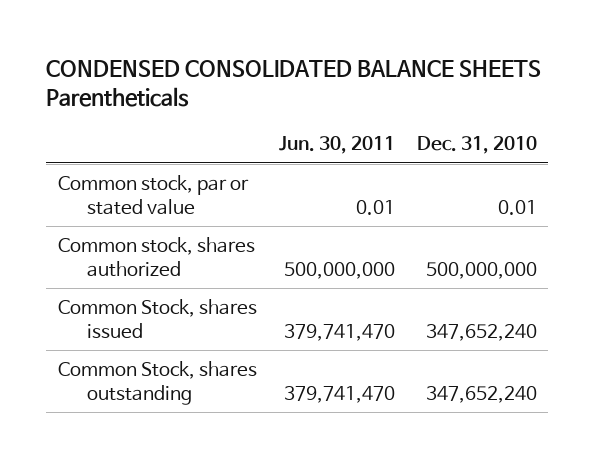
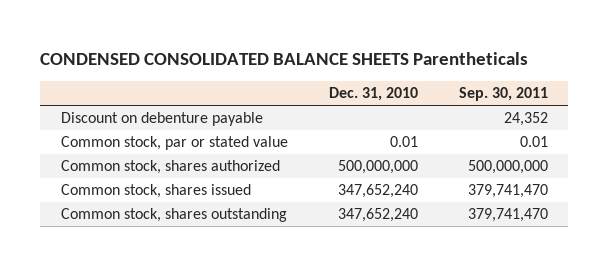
- | Jun. 30, 2011 | Dec. 31, 2010
+ | Dec. 31, 2010 | Sep. 30, 2011
+ Discount on debenture payable | | 24,352
- Common Stock, shares issued | 379,741,470 | 347,652,240
- Common Stock, shares outstanding | 379,741,470 | 347,652,240
+ Common stock, shares issued | 347,652,240 | 379,741,470
+ Common stock, shares outstanding | 347,652,240 | 379,741,470

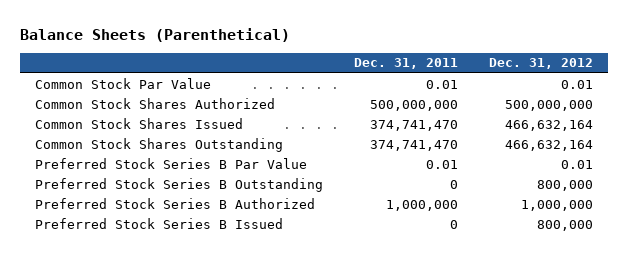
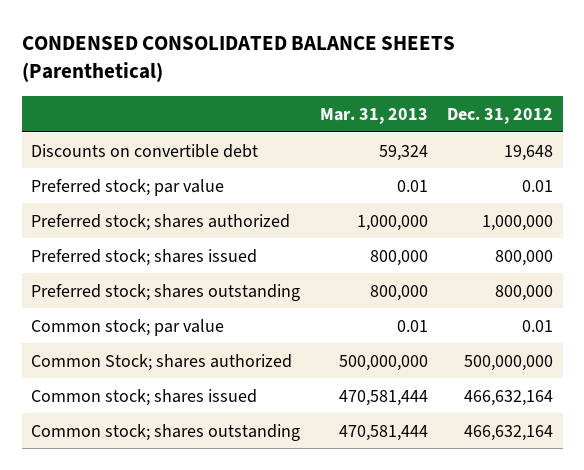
- Balance Sheets (Parenthetical)
+ CONDENSED CONSOLIDATED BALANCE SHEETS (Parenthetical)
- | Dec. 31, 2011 | Dec. 31, 2012
+ | Mar. 31, 2013 | Dec. 31, 2012
- Common Stock Par Value | 0.01 | 0.01
- Common Stock Shares Authorized | 500,000,000 | 500,000,000
- Common Stock Shares Issued | 374,741,470 | 466,632,164
- Common Stock Shares Outstanding | 374,741,470 | 466,632,164
- Preferred Stock Series B Par Value | 0.01 | 0.01
- Preferred Stock Series B Outstanding | 0 | 800,000
- Preferred Stock Series B Authorized | 1,000,000 | 1,000,000
- Preferred Stock Series B Issued | 0 | 800,000
+ Discounts on convertible debt | 59,324 | 19,648
+ Preferred stock; par value | 0.01 | 0.01
+ Preferred stock; shares authorized | 1,000,000 | 1,000,000
+ Preferred stock; shares issued | 800,000 | 800,000
+ Preferred stock; shares outstanding | 800,000 | 800,000
+ Common stock; par value | 0.01 | 0.01
+ Common Stock; shares authorized | 500,000,000 | 500,000,000
+ Common stock; shares issued | 470,581,444 | 466,632,164
+ Common stock; shares outstanding | 470,581,444 | 466,632,164

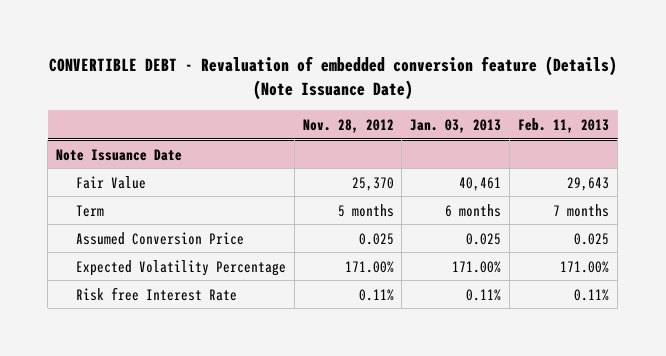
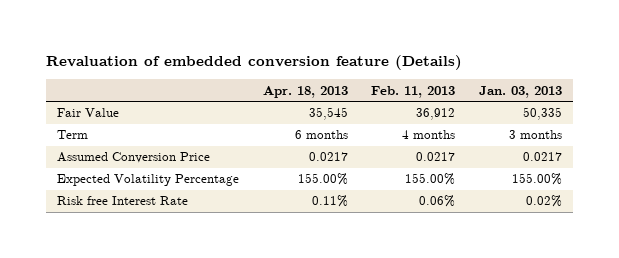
- CONVERTIBLE DEBT - Revaluation of embedded conversion feature (Details) (Note Issuance Date)
+ Revaluation of embedded conversion feature (Details)
- | Nov. 28, 2012 | Jan. 03, 2013 | Feb. 11, 2013
+ | Apr. 18, 2013 | Feb. 11, 2013 | Jan. 03, 2013
- Note Issuance Date
- Fair Value | 25,370 | 40,461 | 29,643
- Term | 5 months | 6 months | 7 months
- Assumed Conversion Price | 0.025 | 0.025 | 0.025
- Expected Volatility Percentage | 171.00% | 171.00% | 171.00%
- Risk free Interest Rate | 0.11% | 0.11% | 0.11%
+ Fair Value | 35,545 | 36,912 | 50,335
+ Term | 6 months | 4 months | 3 months
+ Assumed Conversion Price | 0.0217 | 0.0217 | 0.0217
+ Expected Volatility Percentage | 155.00% | 155.00% | 155.00%
+ Risk free Interest Rate | 0.11% | 0.06% | 0.02%

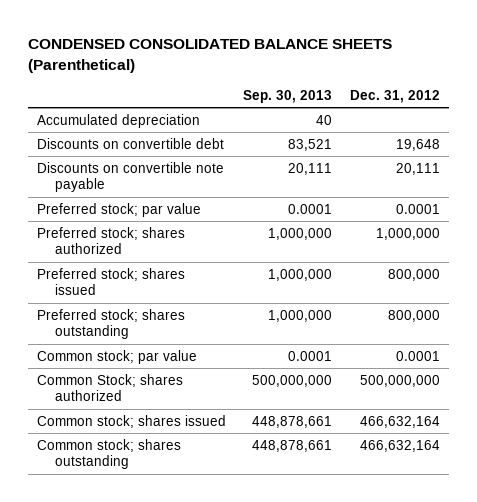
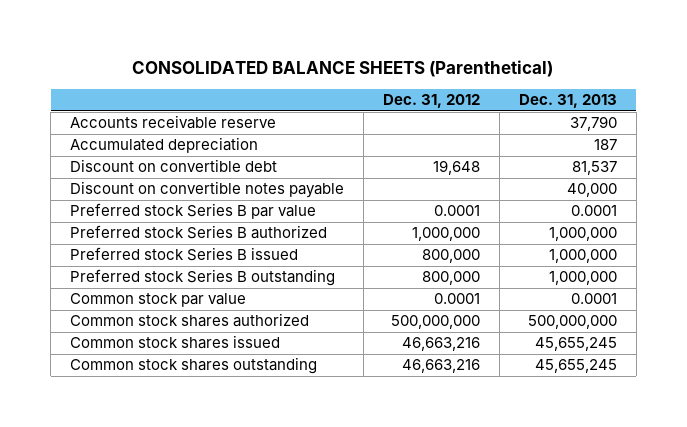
- CONDENSED CONSOLIDATED BALANCE SHEETS (Parenthetical)
+ CONSOLIDATED BALANCE SHEETS (Parenthetical)
- | Sep. 30, 2013 | Dec. 31, 2012
+ | Dec. 31, 2012 | Dec. 31, 2013
+ Accounts receivable reserve | | 37,790
- Discounts on convertible debt | 83,521 | 19,648
- Discounts on convertible note payable | 20,111 | 20,111
- Preferred stock; par value | 0.0001 | 0.0001
- Preferred stock; shares authorized | 1,000,000 | 1,000,000
- Preferred stock; shares issued | 1,000,000 | 800,000
- Preferred stock; shares outstanding | 1,000,000 | 800,000
- Common stock; par value | 0.0001 | 0.0001
- Common Stock; shares authorized | 500,000,000 | 500,000,000
- Common stock; shares issued | 448,878,661 | 466,632,164
- Common stock; shares outstanding | 448,878,661 | 466,632,164
+ Discount on convertible debt | 19,648 | 81,537
+ Discount on convertible notes payable | | 40,000
+ Preferred stock Series B par value | 0.0001 | 0.0001
+ Preferred stock Series B authorized | 1,000,000 | 1,000,000
+ Preferred stock Series B issued | 800,000 | 1,000,000
+ Preferred stock Series B outstanding | 800,000 | 1,000,000
+ Common stock par value | 0.0001 | 0.0001
+ Common stock shares authorized | 500,000,000 | 500,000,000
+ Common stock shares issued | 46,663,216 | 45,655,245
+ Common stock shares outstanding | 46,663,216 | 45,655,245

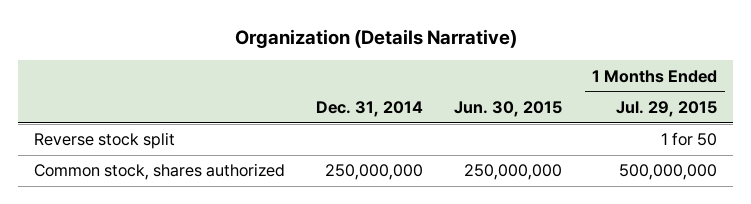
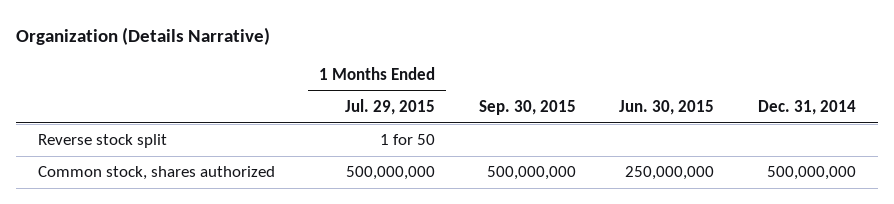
- | Dec. 31, 2014 | Jun. 30, 2015 | 1 Months Ended Jul. 29, 2015
+ | 1 Months Ended Jul. 29, 2015 | Sep. 30, 2015 | Jun. 30, 2015 | Dec. 31, 2014
- Common stock, shares authorized | 250,000,000 | 250,000,000 | 500,000,000
+ Common stock, shares authorized | 500,000,000 | 500,000,000 | 250,000,000 | 500,000,000

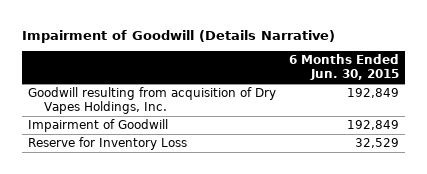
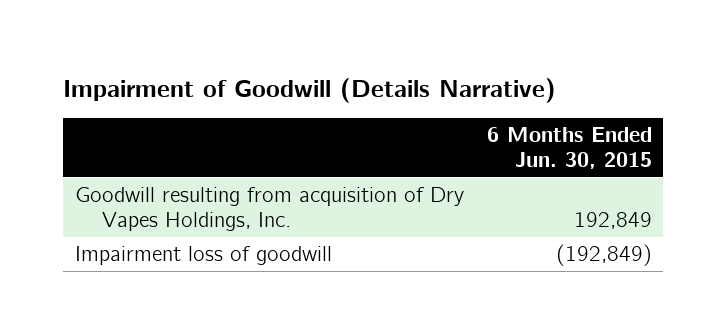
- Impairment of Goodwill | 192,849
- Reserve for Inventory Loss | 32,529
+ Impairment loss of goodwill | (192,849)

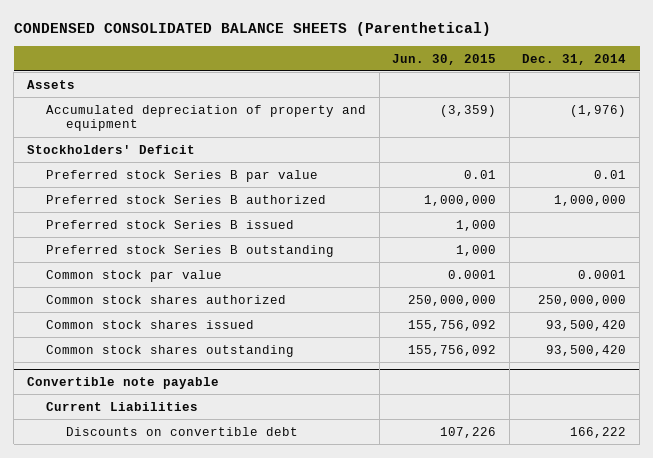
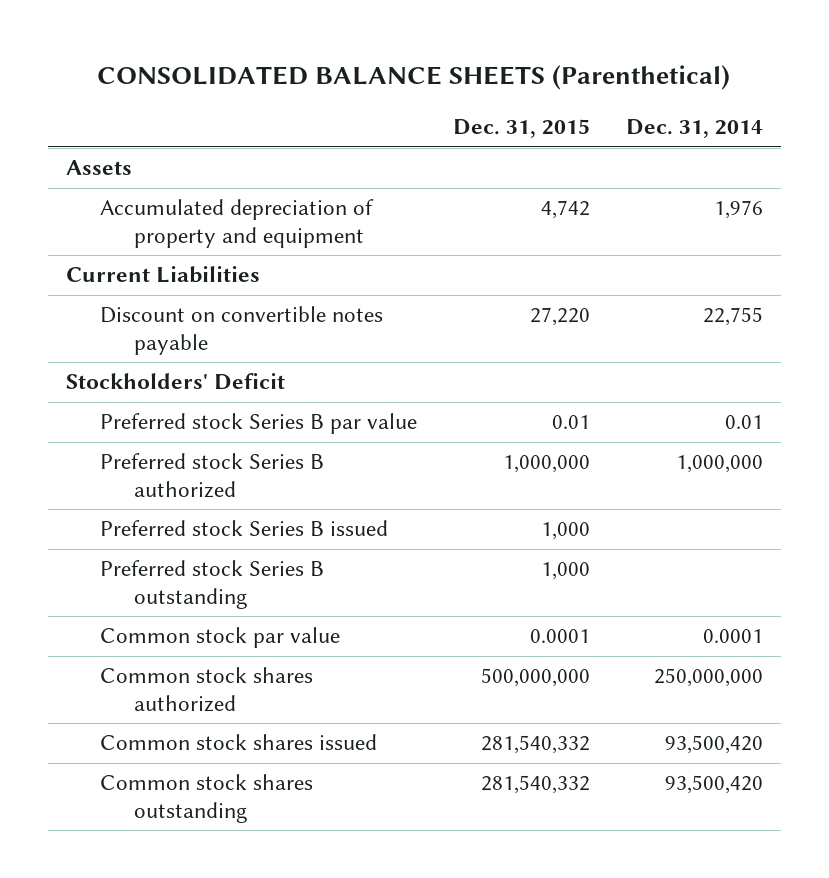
- CONDENSED CONSOLIDATED BALANCE SHEETS (Parenthetical)
+ CONSOLIDATED BALANCE SHEETS (Parenthetical)
- | Jun. 30, 2015 | Dec. 31, 2014
+ | Dec. 31, 2015 | Dec. 31, 2014
- Accumulated depreciation of property and equipment | (3,359) | (1,976)
+ Accumulated depreciation of property and equipment | 4,742 | 1,976
+ Current Liabilities
+ Discount on convertible notes payable | 27,220 | 22,755
- Convertible note payable
- Current Liabilities
- Discounts on convertible debt | 107,226 | 166,222

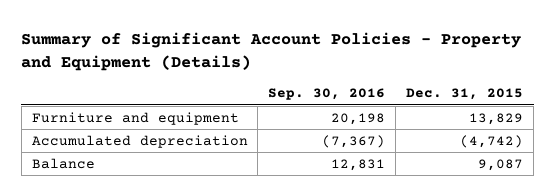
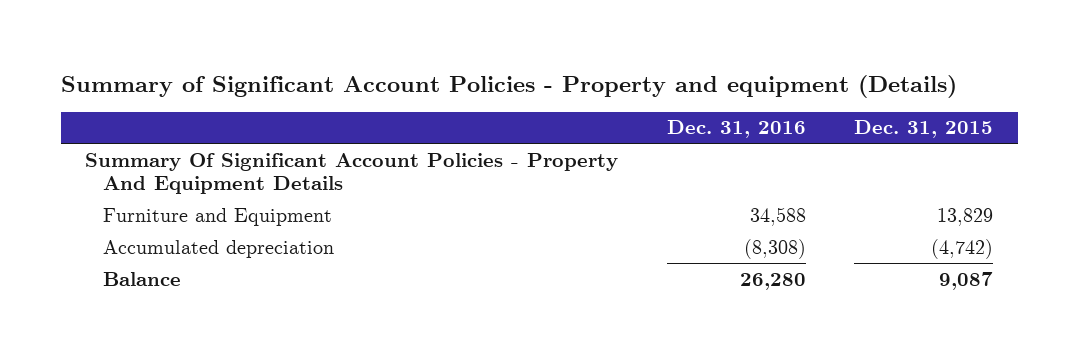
- Summary of Significant Account Policies - Property and Equipment (Details)
+ Summary of Significant Account Policies - Property and equipment (Details)
- | Sep. 30, 2016 | Dec. 31, 2015
+ | Dec. 31, 2016 | Dec. 31, 2015
- Furniture and equipment | 20,198 | 13,829
+ Summary Of Significant Account Policies - Property And Equipment Details
+ Furniture and Equipment | 34,588 | 13,829

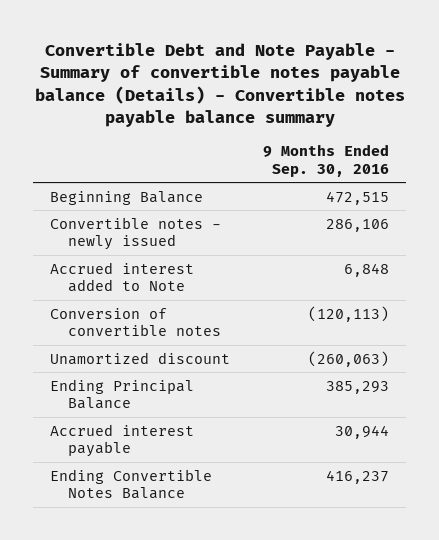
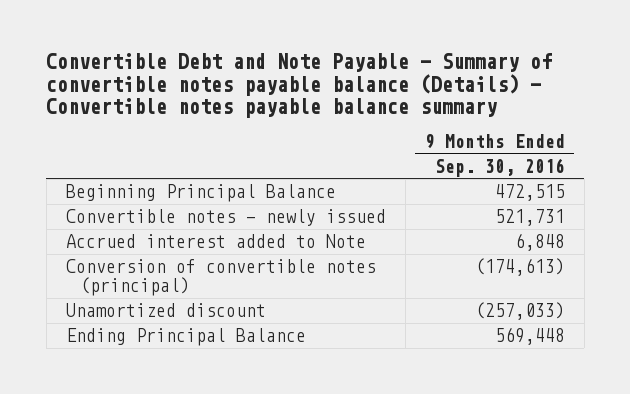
- Beginning Balance | 472,515
- Convertible notes - newly issued | 286,106
+ Beginning Principal Balance | 472,515
+ Convertible notes - newly issued | 521,731
- Conversion of convertible notes | (120,113)
- Unamortized discount | (260,063)
- Ending Principal Balance | 385,293
- Accrued interest payable | 30,944
- Ending Convertible Notes Balance | 416,237
+ Conversion of convertible notes (principal) | (174,613)
+ Unamortized discount | (257,033)
+ Ending Principal Balance | 569,448

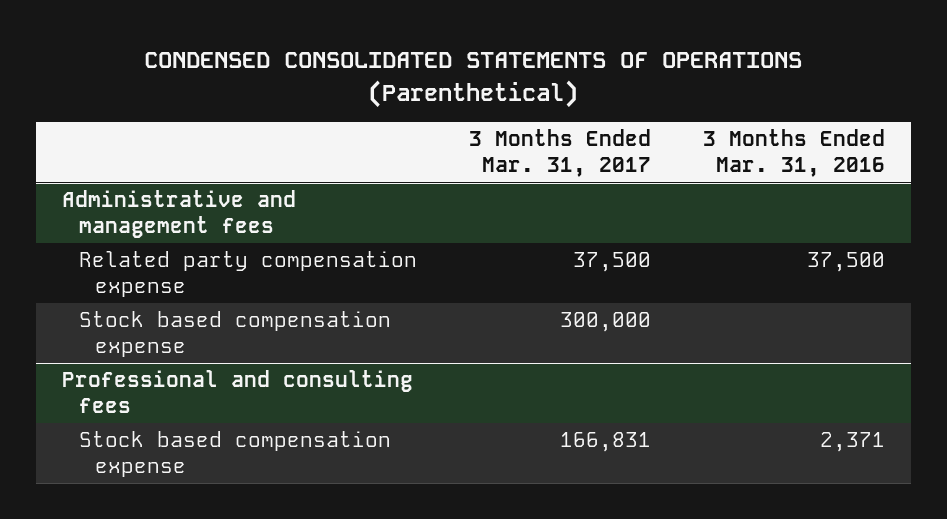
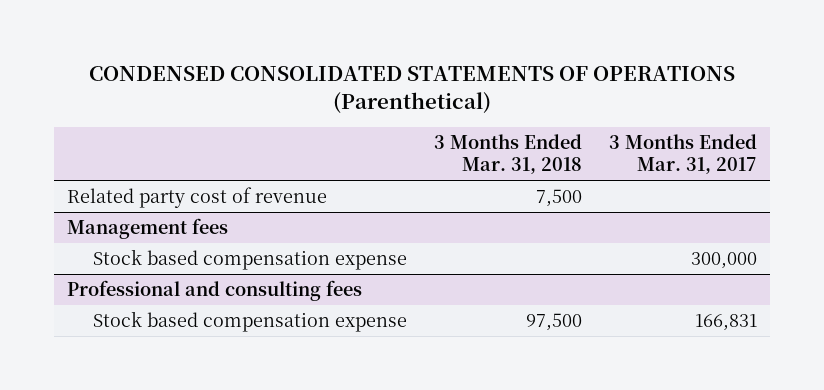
- | 3 Months Ended Mar. 31, 2017 | 3 Months Ended Mar. 31, 2016
+ | 3 Months Ended Mar. 31, 2018 | 3 Months Ended Mar. 31, 2017
- Administrative and management fees
- Related party compensation expense | 37,500 | 37,500
+ Related party cost of revenue | 7,500 |
+ Management fees

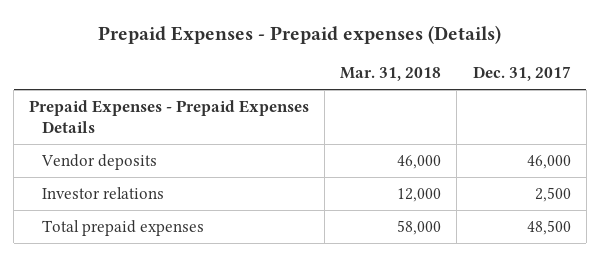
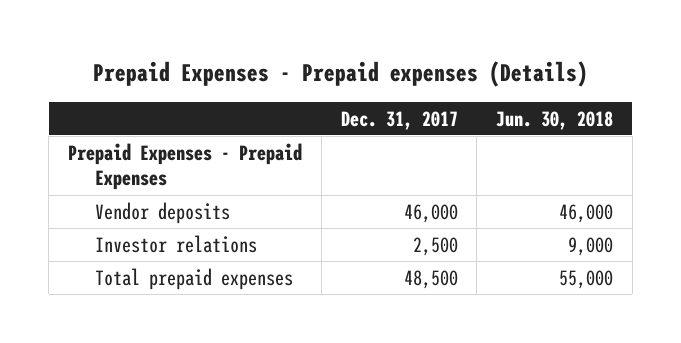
- | Mar. 31, 2018 | Dec. 31, 2017
+ | Dec. 31, 2017 | Jun. 30, 2018
- Prepaid Expenses - Prepaid Expenses Details
+ Prepaid Expenses - Prepaid Expenses

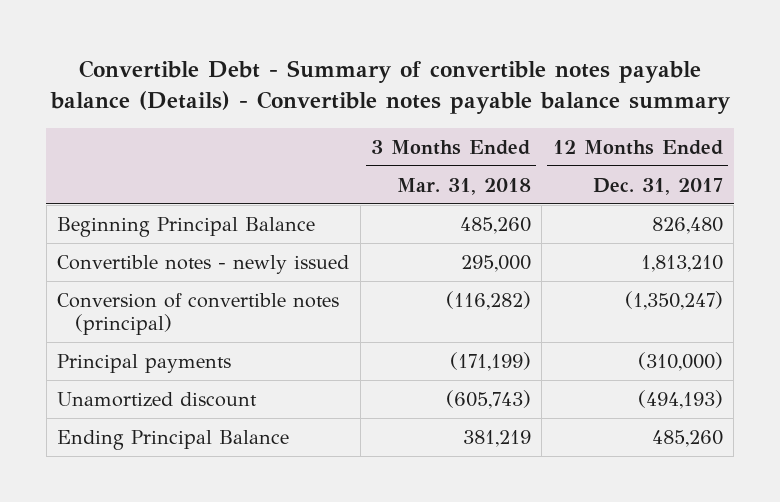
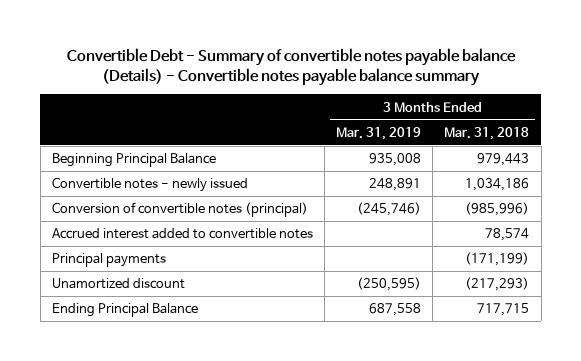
- | 3 Months Ended Mar. 31, 2018 | 12 Months Ended Dec. 31, 2017
+ | 3 Months Ended Mar. 31, 2019 | 3 Months Ended Mar. 31, 2018
- Beginning Principal Balance | 485,260 | 826,480
- Convertible notes - newly issued | 295,000 | 1,813,210
- Conversion of convertible notes (principal) | (116,282) | (1,350,247)
+ Beginning Principal Balance | 935,008 | 979,443
+ Convertible notes - newly issued | 248,891 | 1,034,186
+ Conversion of convertible notes (principal) | (245,746) | (985,996)
+ Accrued interest added to convertible notes | | 78,574
- Unamortized discount | (605,743) | (494,193)
- Ending Principal Balance | 381,219 | 485,260
+ Unamortized discount | (250,595) | (217,293)
+ Ending Principal Balance | 687,558 | 717,715

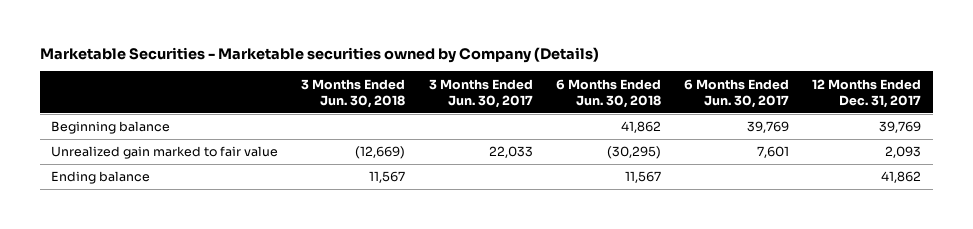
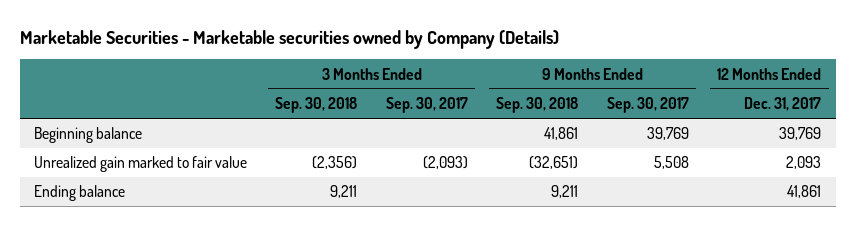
- | 3 Months Ended Jun. 30, 2018 | 3 Months Ended Jun. 30, 2017 | 6 Months Ended Jun. 30, 2018 | 6 Months Ended Jun. 30, 2017 | 12 Months Ended Dec. 31, 2017
+ | 3 Months Ended Sep. 30, 2018 | 3 Months Ended Sep. 30, 2017 | 9 Months Ended Sep. 30, 2018 | 9 Months Ended Sep. 30, 2017 | 12 Months Ended Dec. 31, 2017
- Ending balance | 11,567 | | 11,567 | | 41,862
+ Ending balance | 9,211 | | 9,211 | | 41,861

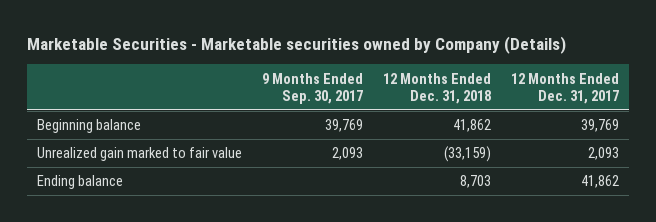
- | 3 Months Ended Sep. 30, 2018 | 3 Months Ended Sep. 30, 2017 | 9 Months Ended Sep. 30, 2018 | 9 Months Ended Sep. 30, 2017 | 12 Months Ended Dec. 31, 2017
+ | 9 Months Ended Sep. 30, 2017 | 12 Months Ended Dec. 31, 2018 | 12 Months Ended Dec. 31, 2017
- Unrealized gain marked to fair value | (2,356) | (2,093) | (32,651) | 5,508 | 2,093
- Ending balance | 9,211 | | 9,211 | | 41,861
+ Unrealized gain marked to fair value | 2,093 | (33,159) | 2,093
+ Ending balance | | 8,703 | 41,862

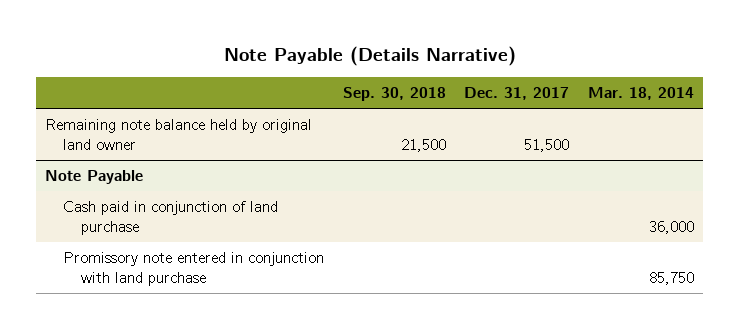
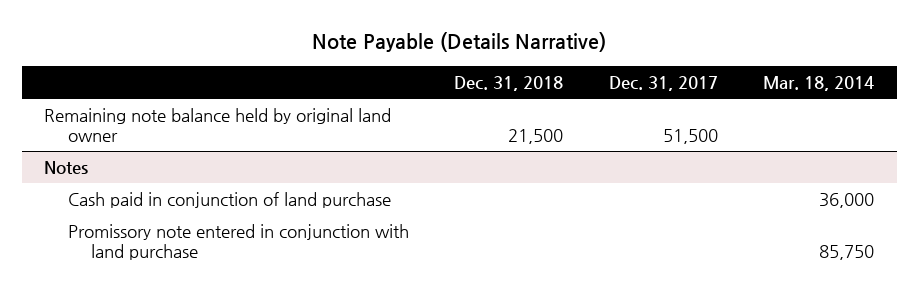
- | Sep. 30, 2018 | Dec. 31, 2017 | Mar. 18, 2014
+ | Dec. 31, 2018 | Dec. 31, 2017 | Mar. 18, 2014
- Note Payable
+ Notes

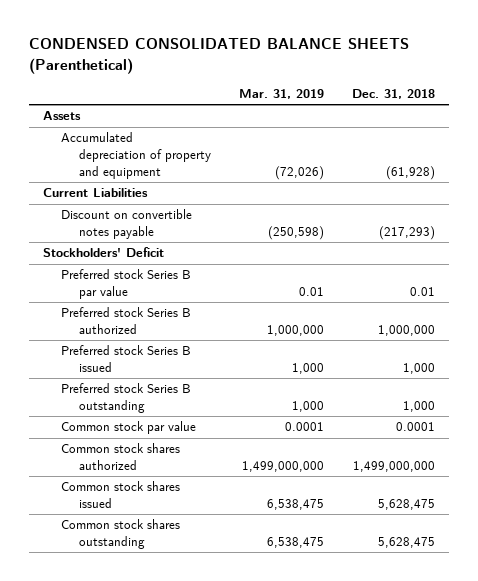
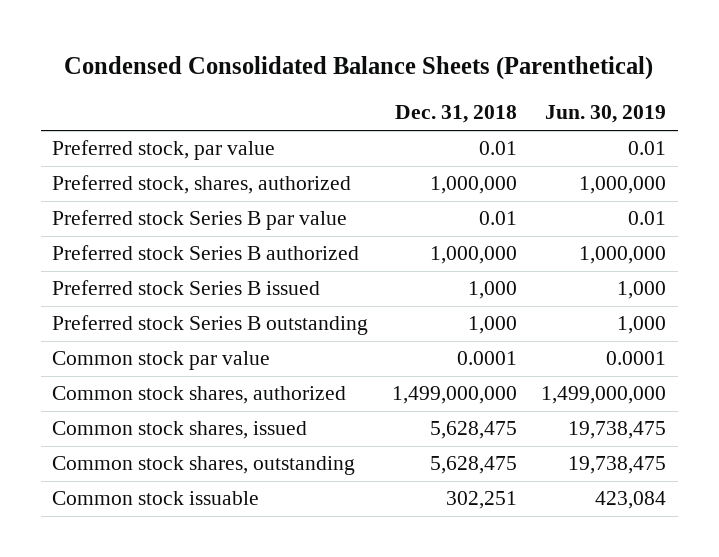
- CONDENSED CONSOLIDATED BALANCE SHEETS (Parenthetical)
+ Condensed Consolidated Balance Sheets (Parenthetical)
- | Mar. 31, 2019 | Dec. 31, 2018
+ | Dec. 31, 2018 | Jun. 30, 2019
- Assets
- Accumulated depreciation of property and equipment | (72,026) | (61,928)
- Current Liabilities
- Discount on convertible notes payable | (250,598) | (217,293)
- Stockholders' Deficit
+ Preferred stock, par value | 0.01 | 0.01
+ Preferred stock, shares, authorized | 1,000,000 | 1,000,000
- Common stock shares authorized | 1,499,000,000 | 1,499,000,000
- Common stock shares issued | 6,538,475 | 5,628,475
- Common stock shares outstanding | 6,538,475 | 5,628,475
+ Common stock shares, authorized | 1,499,000,000 | 1,499,000,000
+ Common stock shares, issued | 5,628,475 | 19,738,475
+ Common stock shares, outstanding | 5,628,475 | 19,738,475
+ Common stock issuable | 302,251 | 423,084

